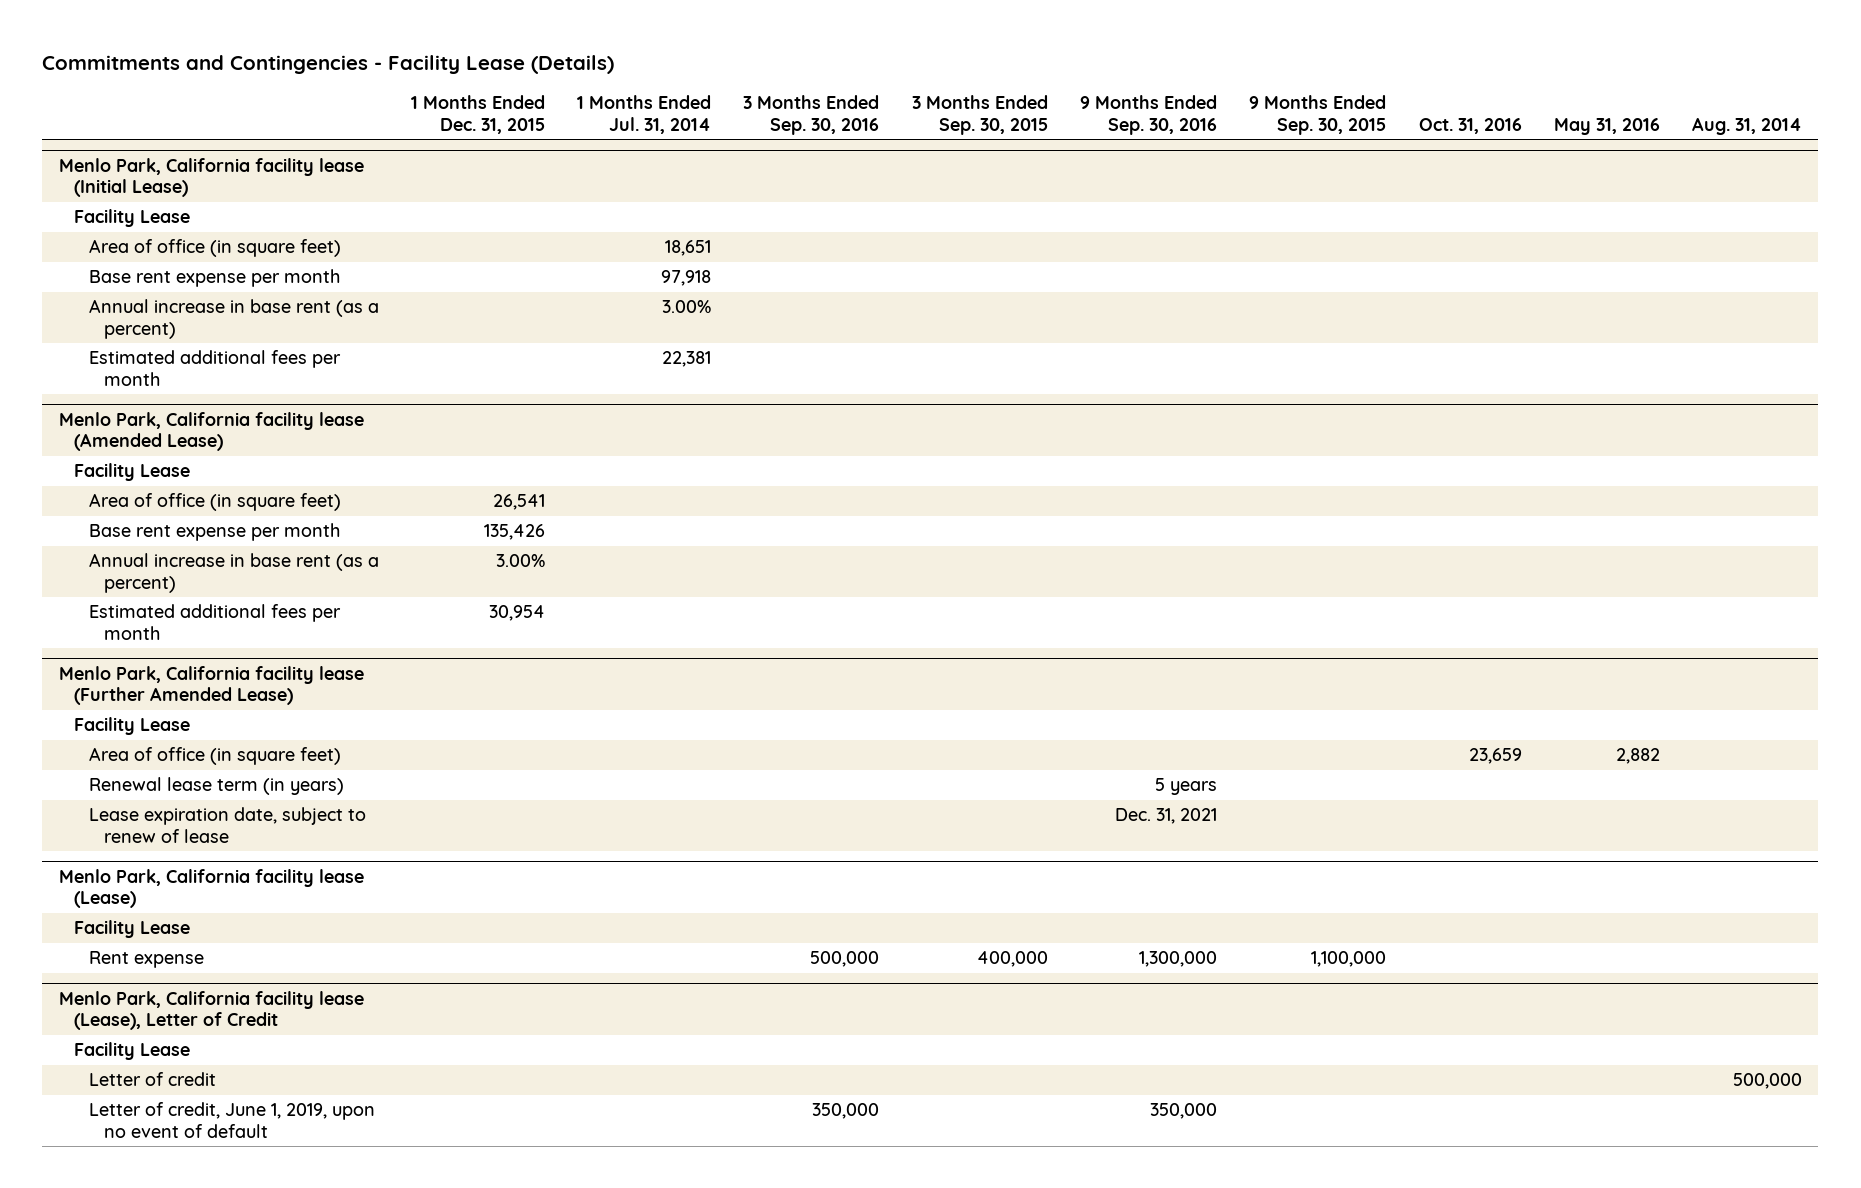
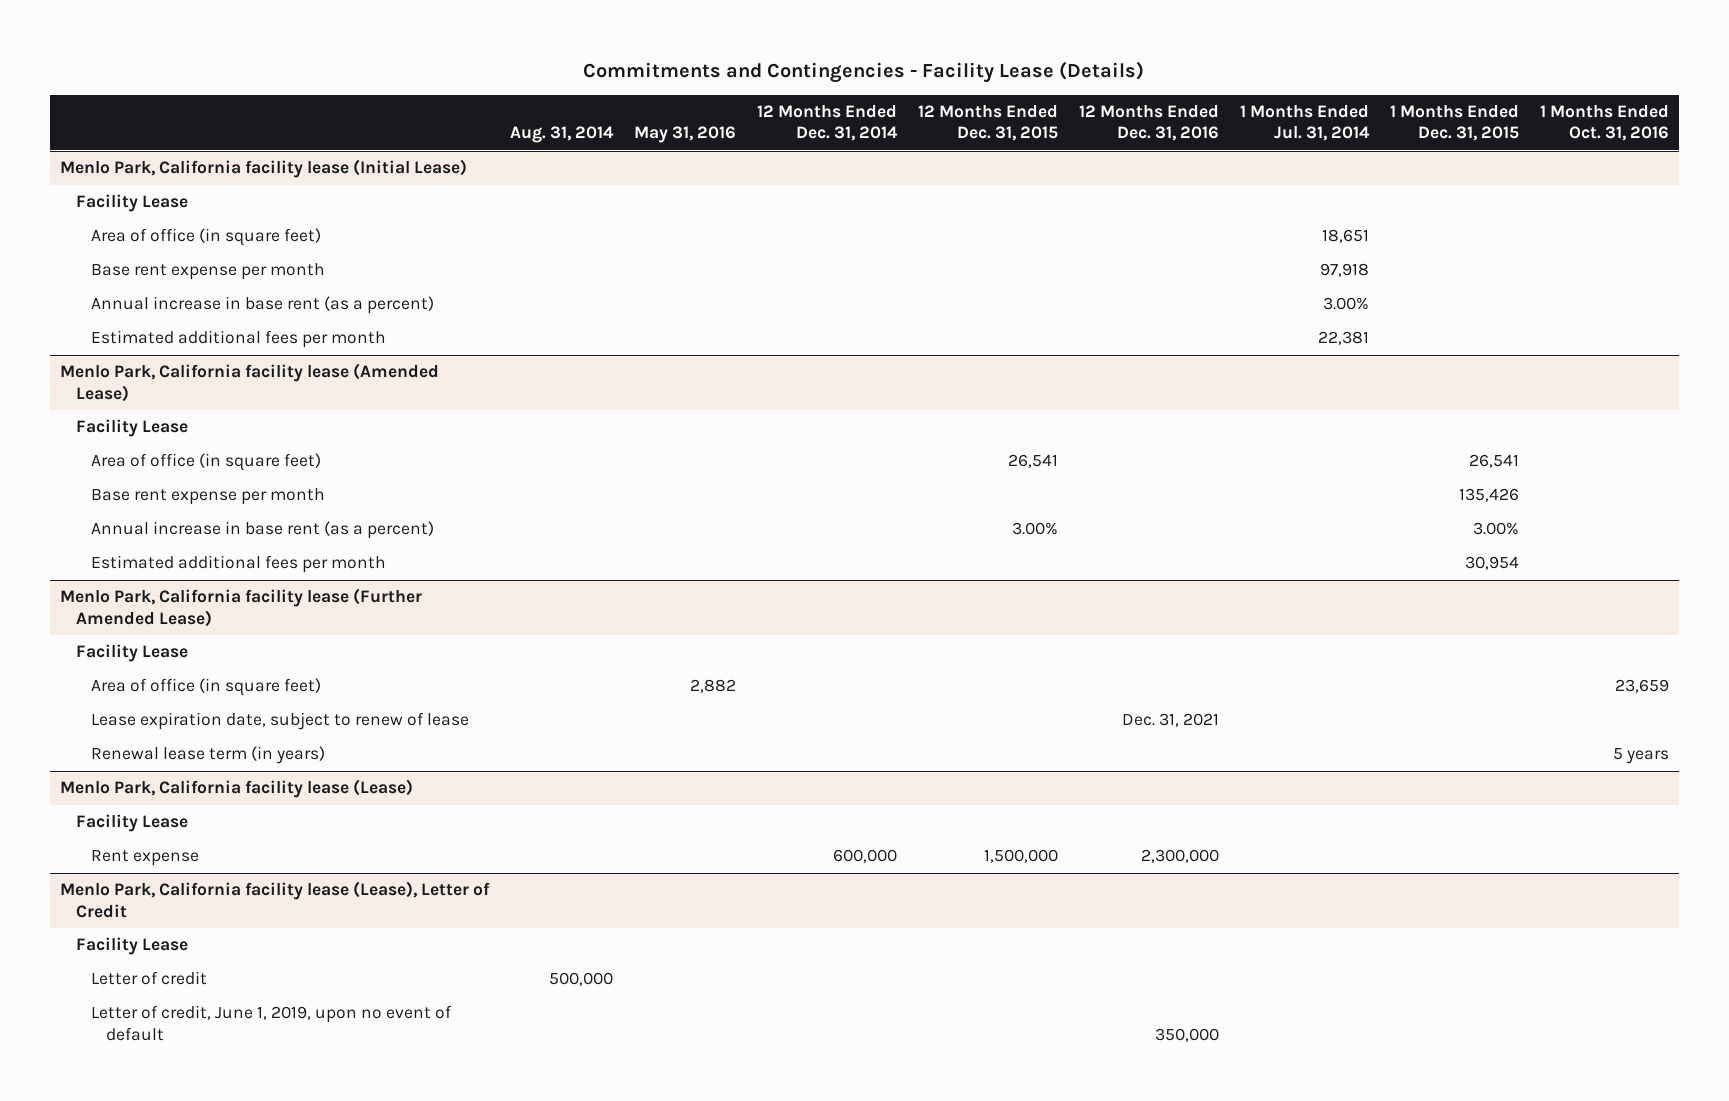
- | 1 Months Ended Dec. 31, 2015 | 1 Months Ended Jul. 31, 2014 | 3 Months Ended Sep. 30, 2016 | 3 Months Ended Sep. 30, 2015 | 9 Months Ended Sep. 30, 2016 | 9 Months Ended Sep. 30, 2015 | Oct. 31, 2016 | May 31, 2016 | Aug. 31, 2014
+ | Aug. 31, 2014 | May 31, 2016 | 12 Months Ended Dec. 31, 2014 | 12 Months Ended Dec. 31, 2015 | 12 Months Ended Dec. 31, 2016 | 1 Months Ended Jul. 31, 2014 | 1 Months Ended Dec. 31, 2015 | 1 Months Ended Oct. 31, 2016
@ Menlo Park, California facility lease (Further Amended Lease)
moved down: Renewal lease term (in years) | | | | | | | | 5 years

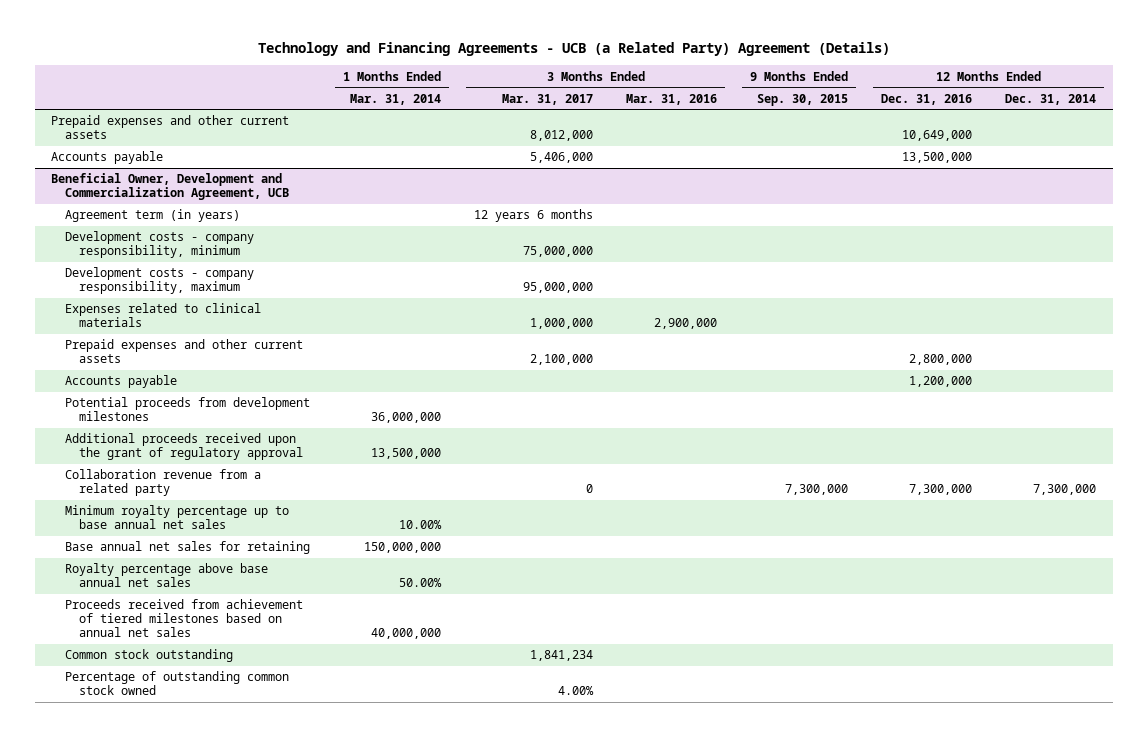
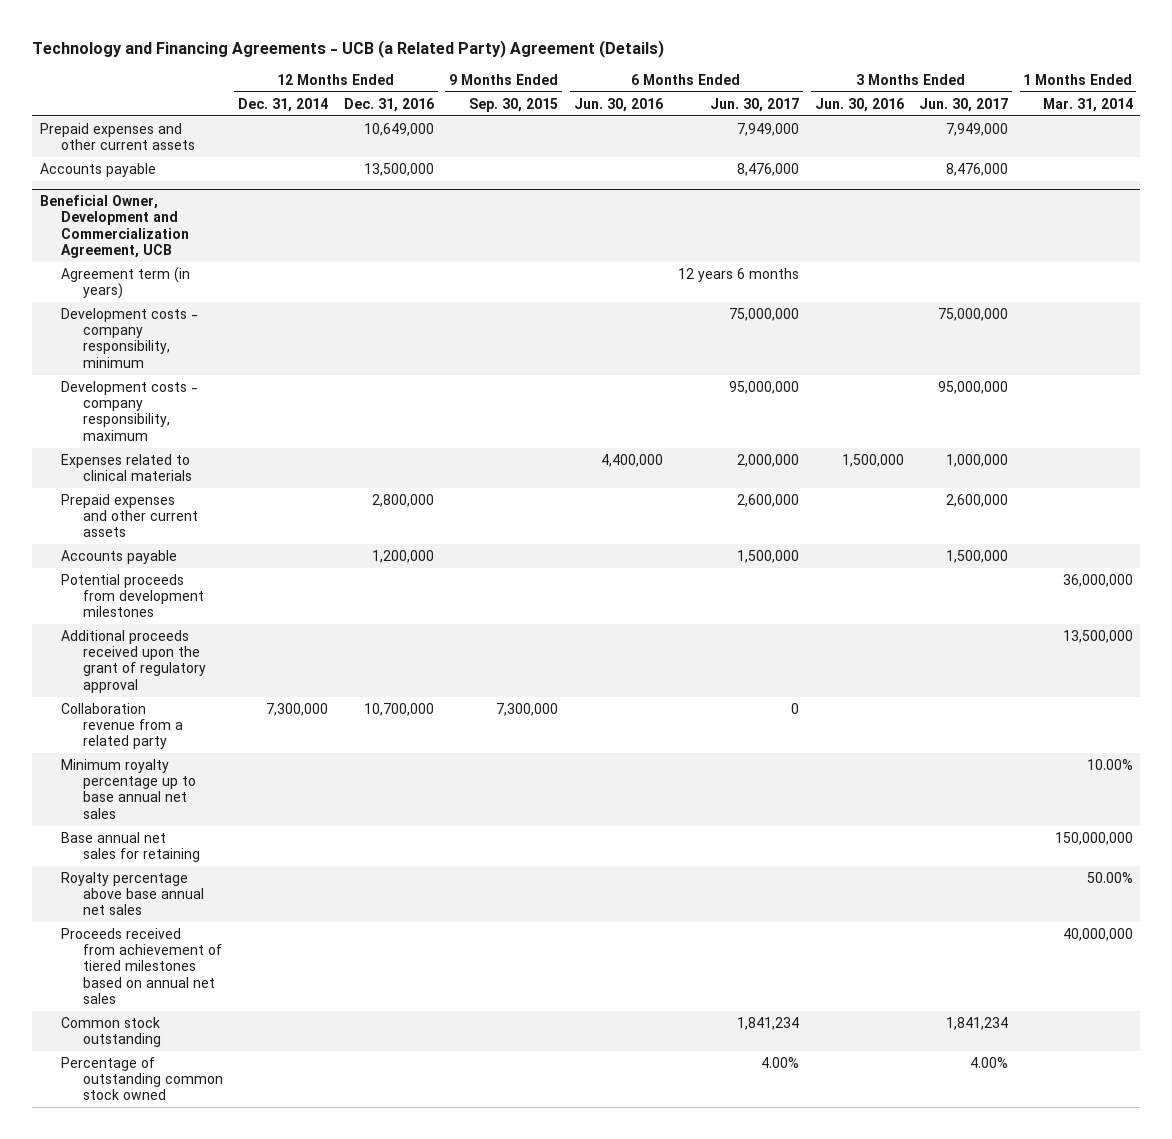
- | 1 Months Ended Mar. 31, 2014 | 3 Months Ended Mar. 31, 2017 | 3 Months Ended Mar. 31, 2016 | 9 Months Ended Sep. 30, 2015 | 12 Months Ended Dec. 31, 2016 | 12 Months Ended Dec. 31, 2014
+ | 12 Months Ended Dec. 31, 2014 | 12 Months Ended Dec. 31, 2016 | 9 Months Ended Sep. 30, 2015 | 6 Months Ended Jun. 30, 2016 | 6 Months Ended Jun. 30, 2017 | 3 Months Ended Jun. 30, 2016 | 3 Months Ended Jun. 30, 2017 | 1 Months Ended Mar. 31, 2014
@ Beneficial Owner, Development and Commercialization Agreement, UCB
- Collaboration revenue from a related party | | 0 | | 7,300,000 | 7,300,000 | 7,300,000
+ Collaboration revenue from a related party | 7,300,000 | 10,700,000 | 7,300,000 | | 0 | | |

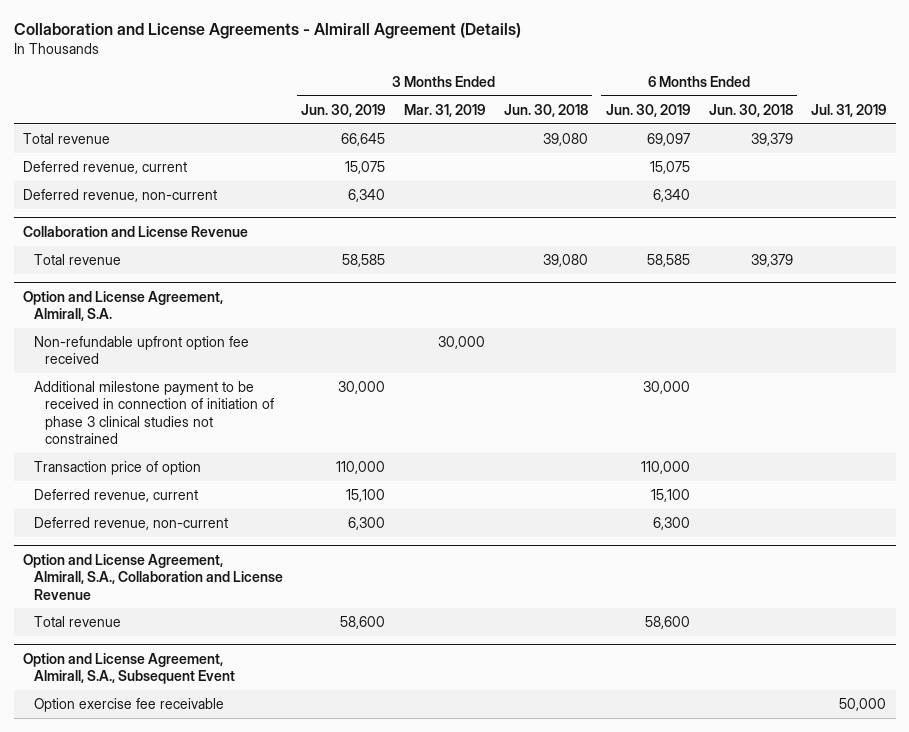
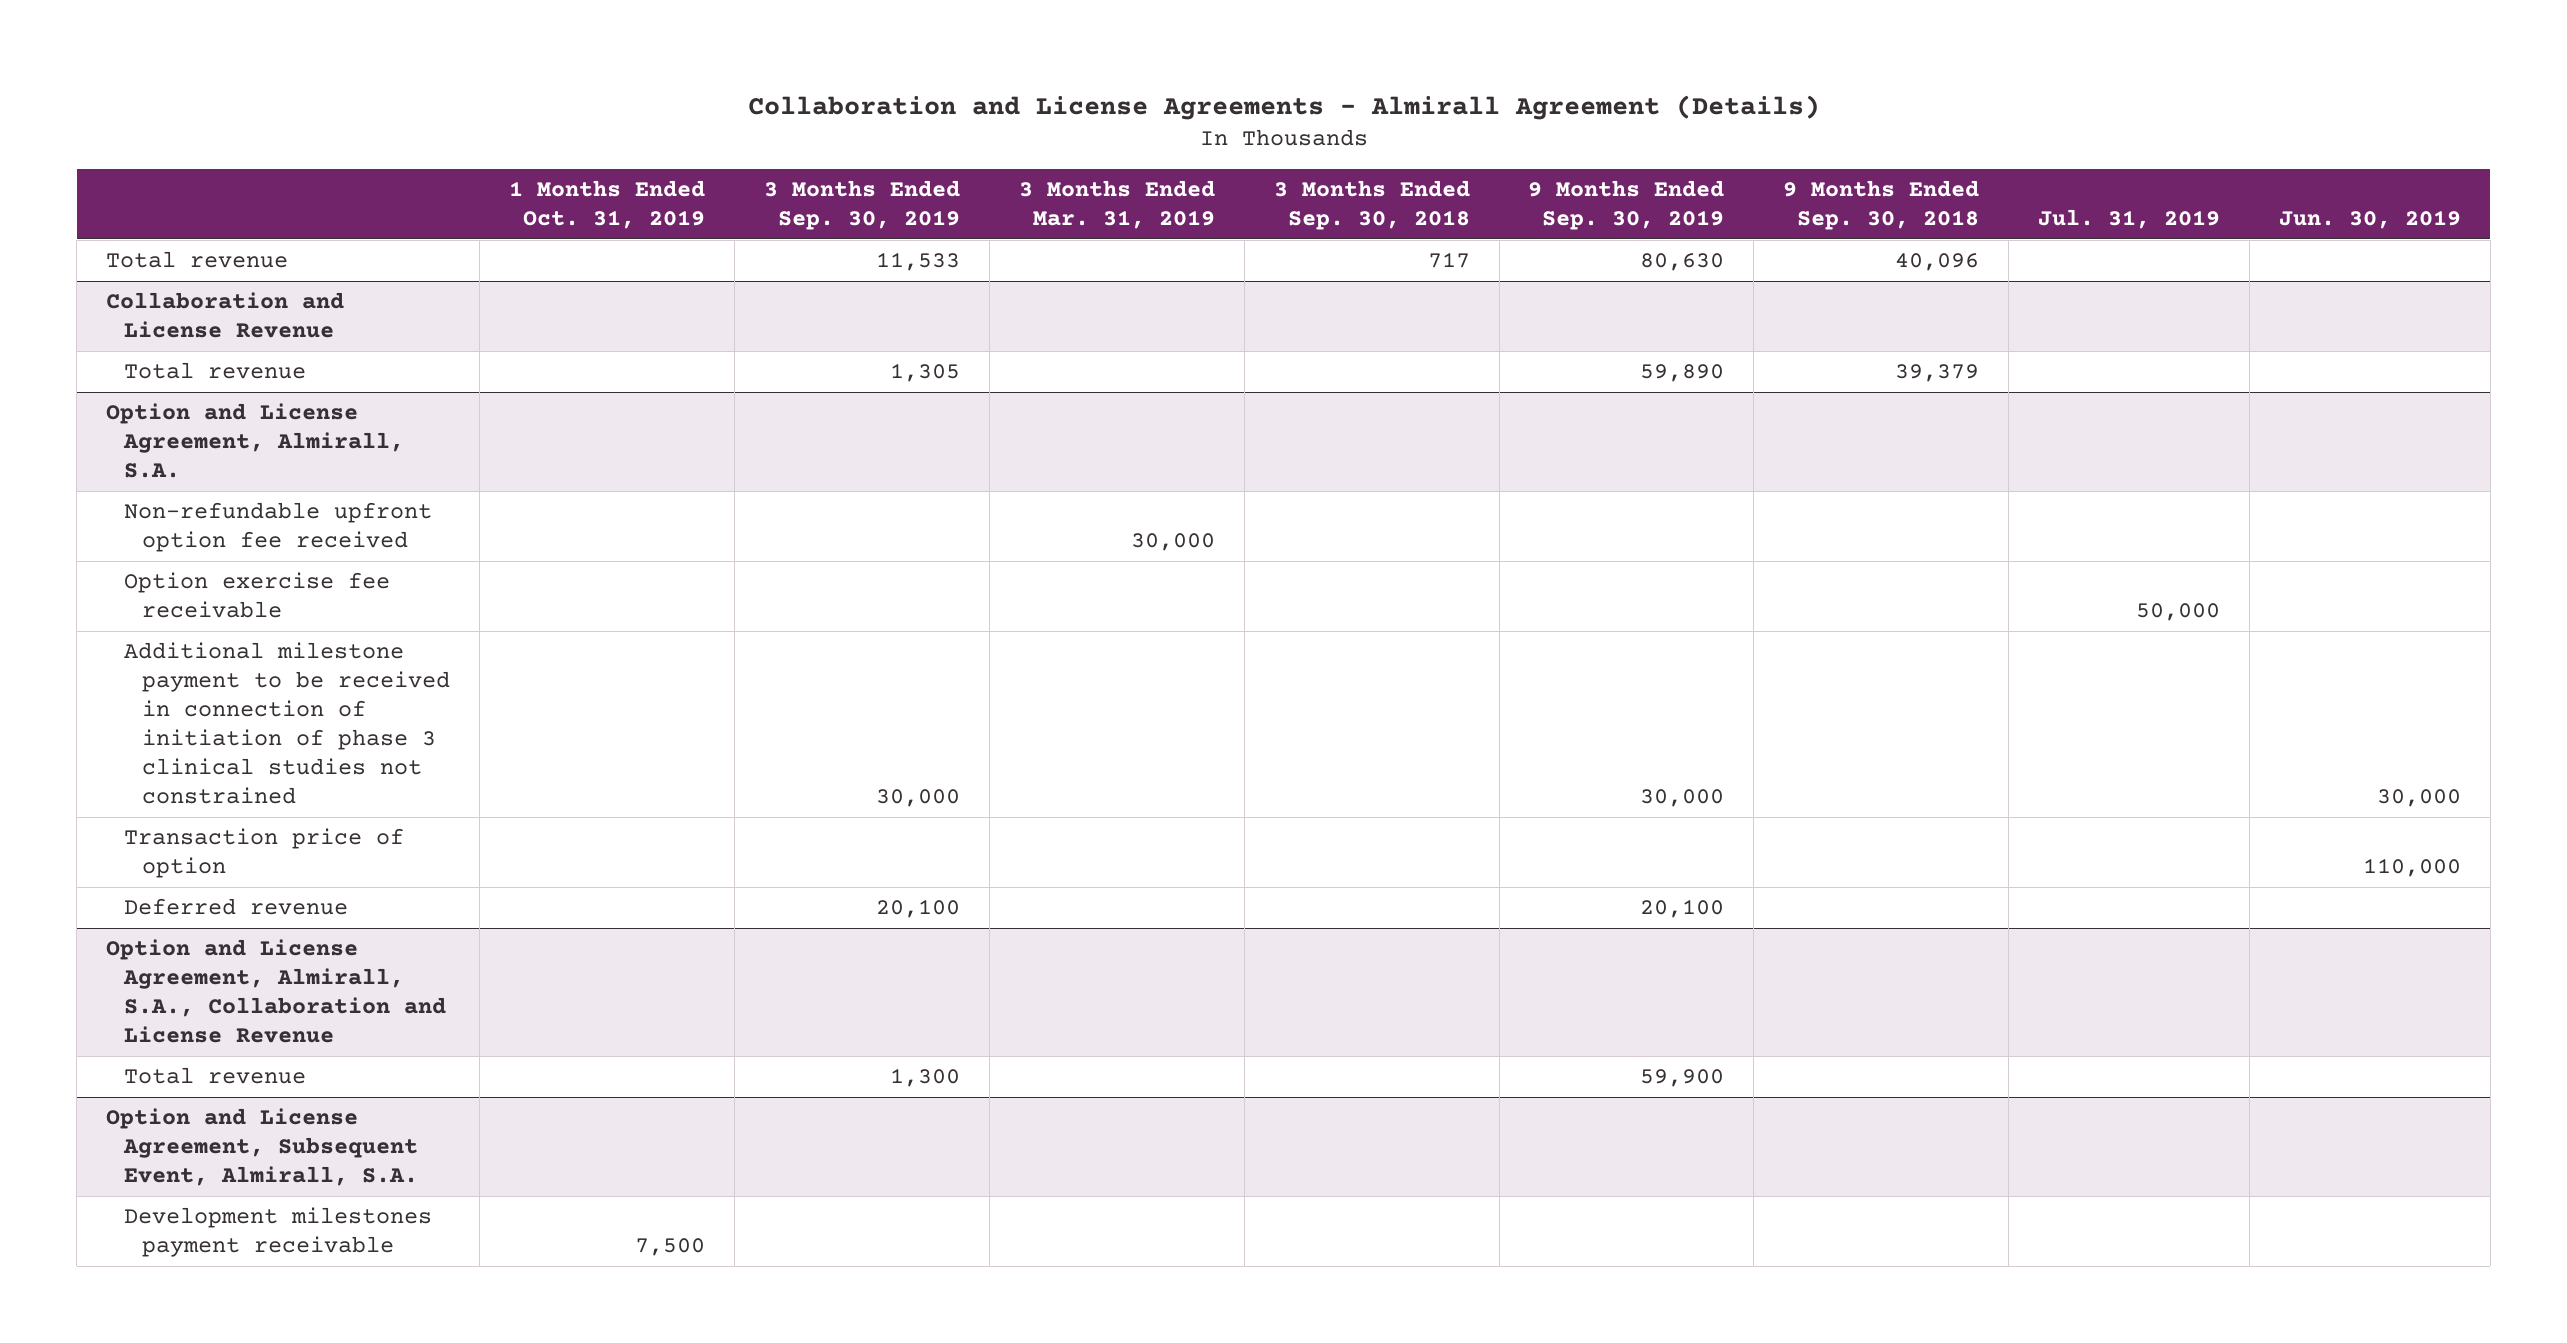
- | 3 Months Ended Jun. 30, 2019 | 3 Months Ended Mar. 31, 2019 | 3 Months Ended Jun. 30, 2018 | 6 Months Ended Jun. 30, 2019 | 6 Months Ended Jun. 30, 2018 | Jul. 31, 2019
+ | 1 Months Ended Oct. 31, 2019 | 3 Months Ended Sep. 30, 2019 | 3 Months Ended Mar. 31, 2019 | 3 Months Ended Sep. 30, 2018 | 9 Months Ended Sep. 30, 2019 | 9 Months Ended Sep. 30, 2018 | Jul. 31, 2019 | Jun. 30, 2019
- Deferred revenue, current | 15,075 | | | 15,075 | |
- Deferred revenue, non-current | 6,340 | | | 6,340 | |
@ Option and License Agreement, Almirall, S.A.
+ Option exercise fee receivable | | | | | | | 50,000 |
- Deferred revenue, current | 15,100 | | | 15,100 | |
- Deferred revenue, non-current | 6,300 | | | 6,300 | |
+ Deferred revenue | | 20,100 | | | 20,100 | | |
- Option and License Agreement, Almirall, S.A., Subsequent Event
- Option exercise fee receivable | | | | | | 50,000
+ Option and License Agreement, Subsequent Event, Almirall, S.A.
+ Development milestones payment receivable | 7,500 | | | | | | |

